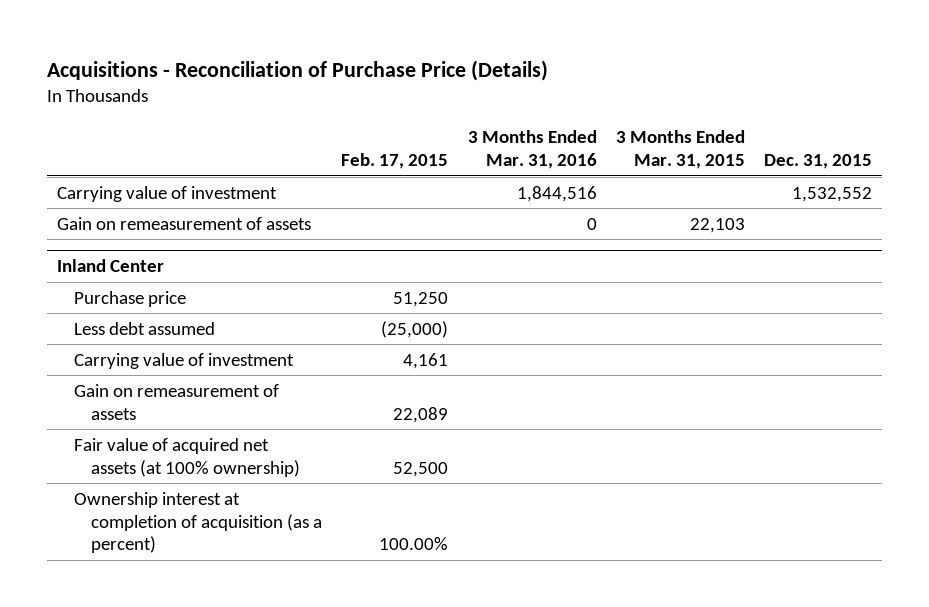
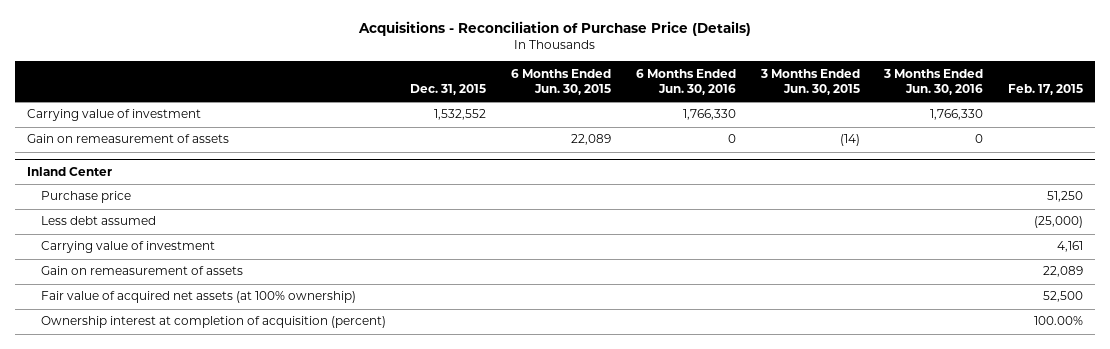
- | Feb. 17, 2015 | 3 Months Ended Mar. 31, 2016 | 3 Months Ended Mar. 31, 2015 | Dec. 31, 2015
+ | Dec. 31, 2015 | 6 Months Ended Jun. 30, 2015 | 6 Months Ended Jun. 30, 2016 | 3 Months Ended Jun. 30, 2015 | 3 Months Ended Jun. 30, 2016 | Feb. 17, 2015
@ Inland Center
- Ownership interest at completion of acquisition (as a percent) | 100.00% | | |
+ Ownership interest at completion of acquisition (percent) | | | | | | 100.00%

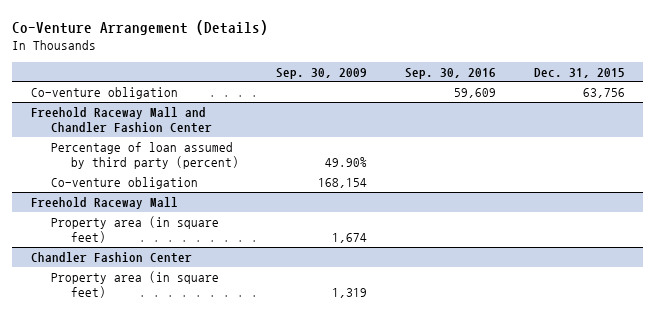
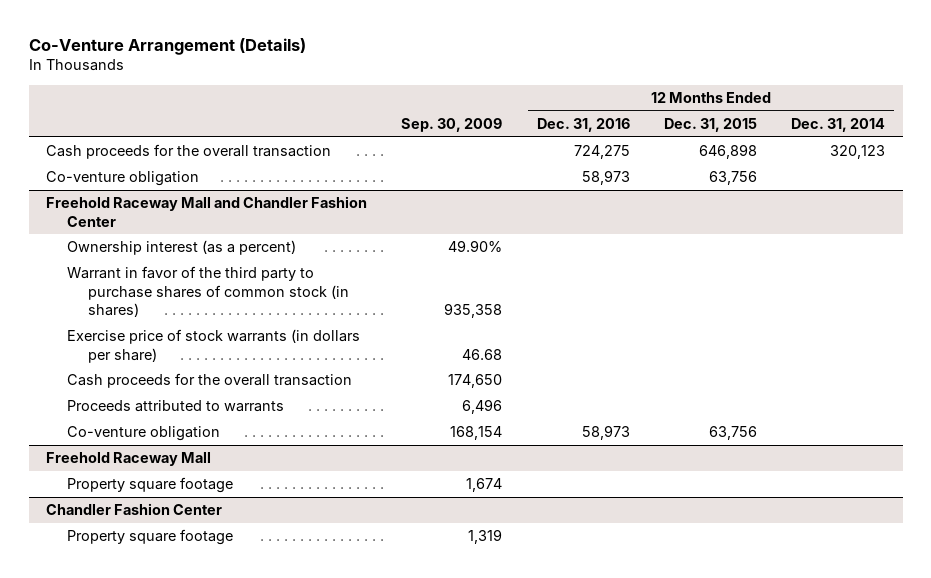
- | Sep. 30, 2009 | Sep. 30, 2016 | Dec. 31, 2015
+ | Sep. 30, 2009 | 12 Months Ended Dec. 31, 2016 | 12 Months Ended Dec. 31, 2015 | 12 Months Ended Dec. 31, 2014
+ Cash proceeds for the overall transaction | | 724,275 | 646,898 | 320,123
@ Freehold Raceway Mall and Chandler Fashion Center
- Percentage of loan assumed by third party (percent) | 49.90% | |
+ Ownership interest (as a percent) | 49.90% | | |
+ Warrant in favor of the third party to purchase shares of common stock (in shares) | 935,358 | | |
+ Exercise price of stock warrants (in dollars per share) | 46.68 | | |
+ Cash proceeds for the overall transaction | 174,650 | | |
+ Proceeds attributed to warrants | 6,496 | | |
@ Freehold Raceway Mall
- Property area (in square feet) | 1,674 | |
+ Property square footage | 1,674 | | |
@ Chandler Fashion Center
- Property area (in square feet) | 1,319 | |
+ Property square footage | 1,319 | | |

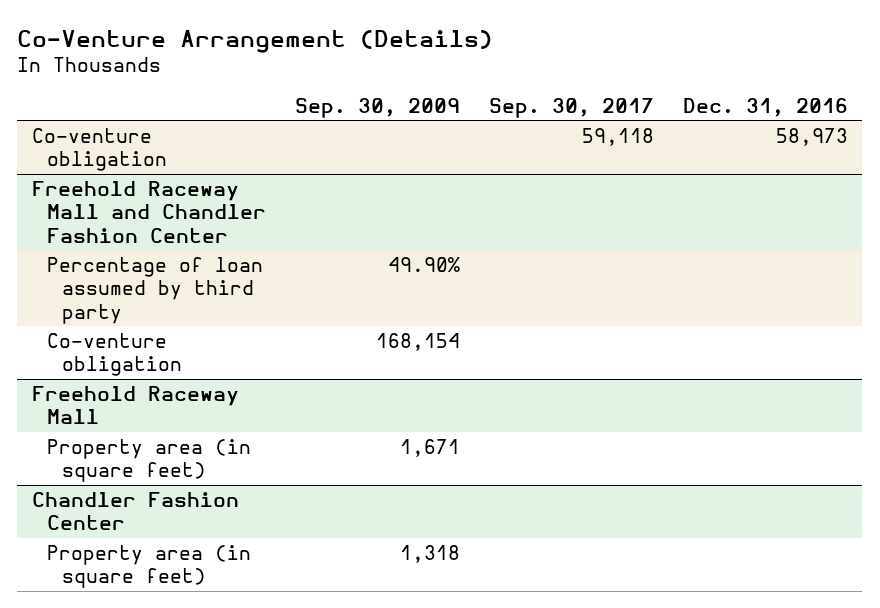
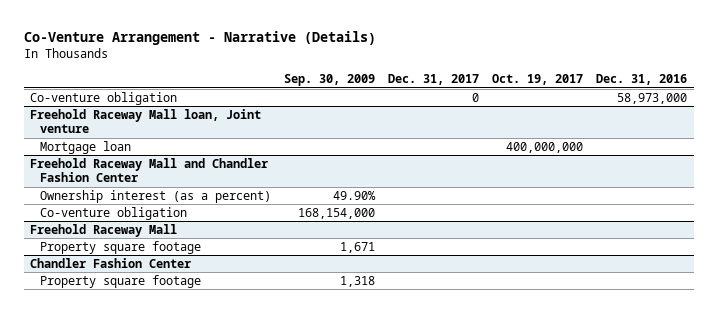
- Co-Venture Arrangement (Details)
+ Co-Venture Arrangement - Narrative (Details)
- | Sep. 30, 2009 | Sep. 30, 2017 | Dec. 31, 2016
+ | Sep. 30, 2009 | Dec. 31, 2017 | Oct. 19, 2017 | Dec. 31, 2016
- Co-venture obligation | | 59,118 | 58,973
+ Co-venture obligation | | 0 | | 58,973,000
+ Freehold Raceway Mall loan, Joint venture
+ Mortgage loan | | | 400,000,000 |
@ Freehold Raceway Mall and Chandler Fashion Center
- Percentage of loan assumed by third party | 49.90% | |
- Co-venture obligation | 168,154 | |
+ Ownership interest (as a percent) | 49.90% | | |
+ Co-venture obligation | 168,154,000 | | |
@ Freehold Raceway Mall
- Property area (in square feet) | 1,671 | |
+ Property square footage | 1,671 | | |
@ Chandler Fashion Center
- Property area (in square feet) | 1,318 | |
+ Property square footage | 1,318 | | |

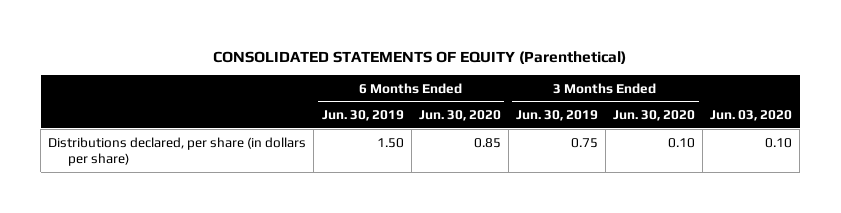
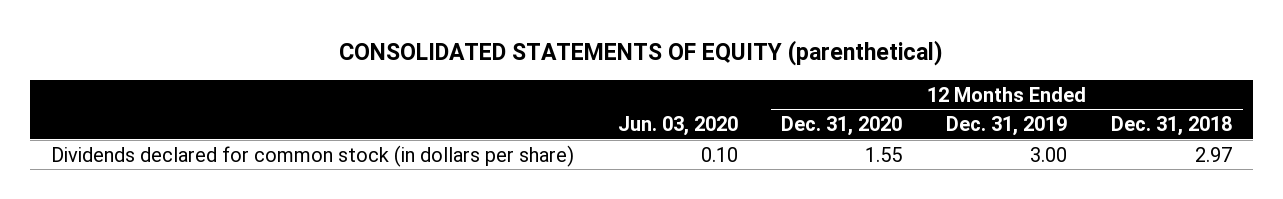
- CONSOLIDATED STATEMENTS OF EQUITY (Parenthetical)
+ CONSOLIDATED STATEMENTS OF EQUITY (parenthetical)
- | 6 Months Ended Jun. 30, 2019 | 6 Months Ended Jun. 30, 2020 | 3 Months Ended Jun. 30, 2019 | 3 Months Ended Jun. 30, 2020 | Jun. 03, 2020
+ | Jun. 03, 2020 | 12 Months Ended Dec. 31, 2020 | 12 Months Ended Dec. 31, 2019 | 12 Months Ended Dec. 31, 2018
- Distributions declared, per share (in dollars per share) | 1.50 | 0.85 | 0.75 | 0.10 | 0.10
+ Dividends declared for common stock (in dollars per share) | 0.10 | 1.55 | 3.00 | 2.97

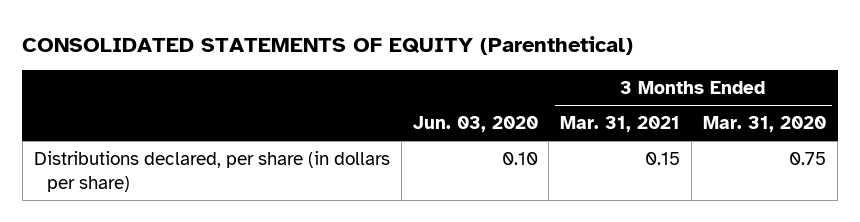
- CONSOLIDATED STATEMENTS OF EQUITY (parenthetical)
+ CONSOLIDATED STATEMENTS OF EQUITY (Parenthetical)
- | Jun. 03, 2020 | 12 Months Ended Dec. 31, 2020 | 12 Months Ended Dec. 31, 2019 | 12 Months Ended Dec. 31, 2018
+ | Jun. 03, 2020 | 3 Months Ended Mar. 31, 2021 | 3 Months Ended Mar. 31, 2020
- Dividends declared for common stock (in dollars per share) | 0.10 | 1.55 | 3.00 | 2.97
+ Distributions declared, per share (in dollars per share) | 0.10 | 0.15 | 0.75

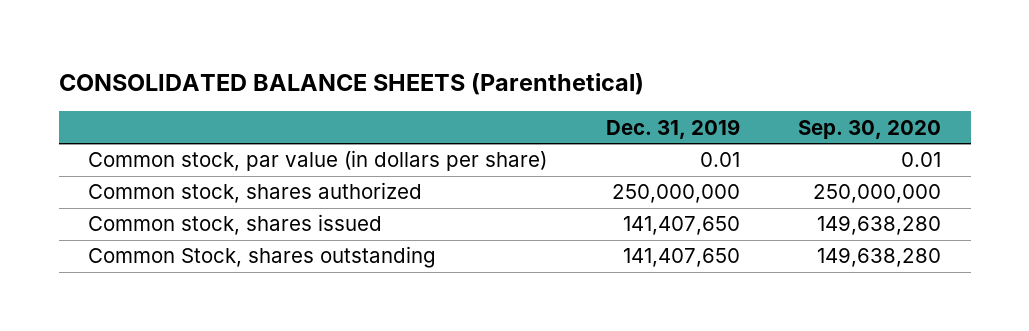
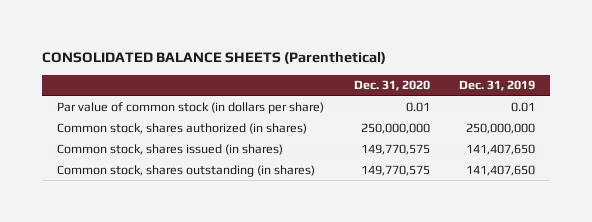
- | Dec. 31, 2019 | Sep. 30, 2020
+ | Dec. 31, 2020 | Dec. 31, 2019
- Common stock, par value (in dollars per share) | 0.01 | 0.01
- Common stock, shares authorized | 250,000,000 | 250,000,000
- Common stock, shares issued | 141,407,650 | 149,638,280
- Common Stock, shares outstanding | 141,407,650 | 149,638,280
+ Par value of common stock (in dollars per share) | 0.01 | 0.01
+ Common stock, shares authorized (in shares) | 250,000,000 | 250,000,000
+ Common stock, shares issued (in shares) | 149,770,575 | 141,407,650
+ Common stock, shares outstanding (in shares) | 149,770,575 | 141,407,650

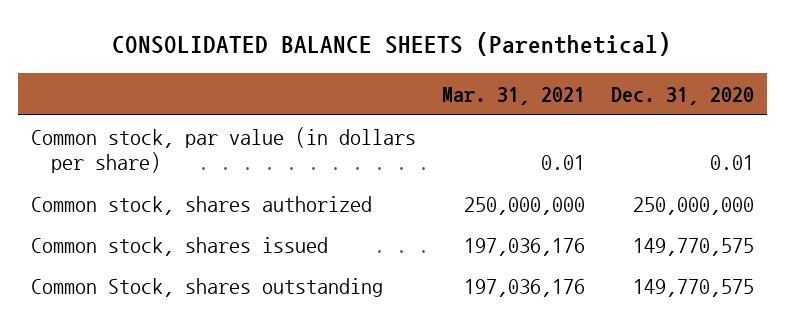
- | Dec. 31, 2020 | Dec. 31, 2019
+ | Mar. 31, 2021 | Dec. 31, 2020
- Par value of common stock (in dollars per share) | 0.01 | 0.01
- Common stock, shares authorized (in shares) | 250,000,000 | 250,000,000
- Common stock, shares issued (in shares) | 149,770,575 | 141,407,650
- Common stock, shares outstanding (in shares) | 149,770,575 | 141,407,650
+ Common stock, par value (in dollars per share) | 0.01 | 0.01
+ Common stock, shares authorized | 250,000,000 | 250,000,000
+ Common stock, shares issued | 197,036,176 | 149,770,575
+ Common Stock, shares outstanding | 197,036,176 | 149,770,575

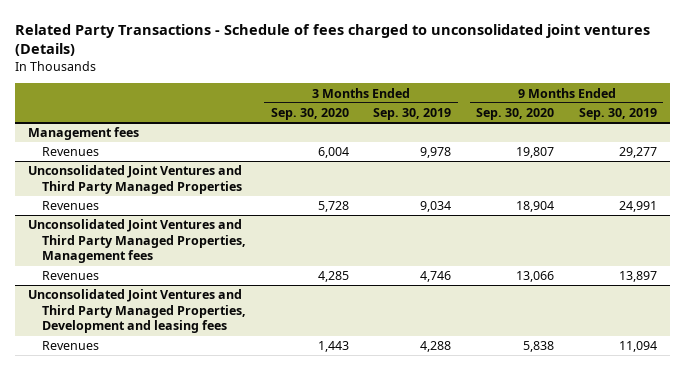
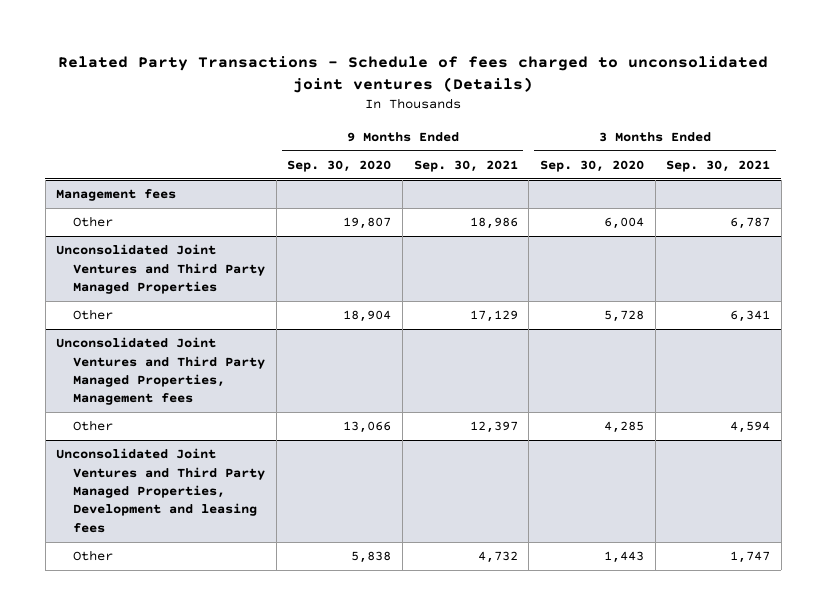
- | 3 Months Ended Sep. 30, 2020 | 3 Months Ended Sep. 30, 2019 | 9 Months Ended Sep. 30, 2020 | 9 Months Ended Sep. 30, 2019
+ | 9 Months Ended Sep. 30, 2020 | 9 Months Ended Sep. 30, 2021 | 3 Months Ended Sep. 30, 2020 | 3 Months Ended Sep. 30, 2021
@ Management fees
- Revenues | 6,004 | 9,978 | 19,807 | 29,277
+ Other | 19,807 | 18,986 | 6,004 | 6,787
@ Unconsolidated Joint Ventures and Third Party Managed Properties
- Revenues | 5,728 | 9,034 | 18,904 | 24,991
+ Other | 18,904 | 17,129 | 5,728 | 6,341
@ Unconsolidated Joint Ventures and Third Party Managed Properties, Management fees
- Revenues | 4,285 | 4,746 | 13,066 | 13,897
+ Other | 13,066 | 12,397 | 4,285 | 4,594
@ Unconsolidated Joint Ventures and Third Party Managed Properties, Development and leasing fees
- Revenues | 1,443 | 4,288 | 5,838 | 11,094
+ Other | 5,838 | 4,732 | 1,443 | 1,747

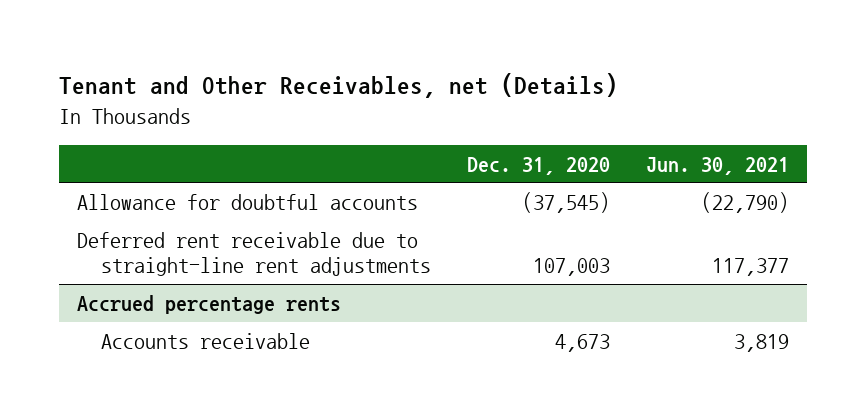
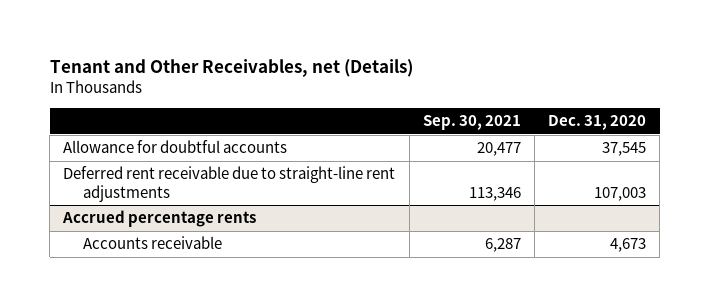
- | Dec. 31, 2020 | Jun. 30, 2021
+ | Sep. 30, 2021 | Dec. 31, 2020
- Allowance for doubtful accounts | (37,545) | (22,790)
+ Allowance for doubtful accounts | 20,477 | 37,545

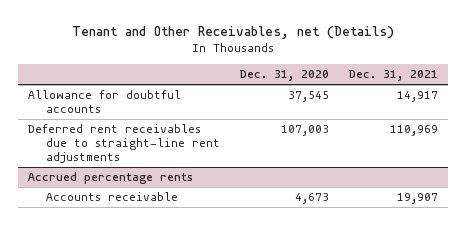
- | Sep. 30, 2021 | Dec. 31, 2020
+ | Dec. 31, 2020 | Dec. 31, 2021
- Deferred rent receivable due to straight-line rent adjustments | 113,346 | 107,003
+ Deferred rent receivables due to straight-line rent adjustments | 107,003 | 110,969

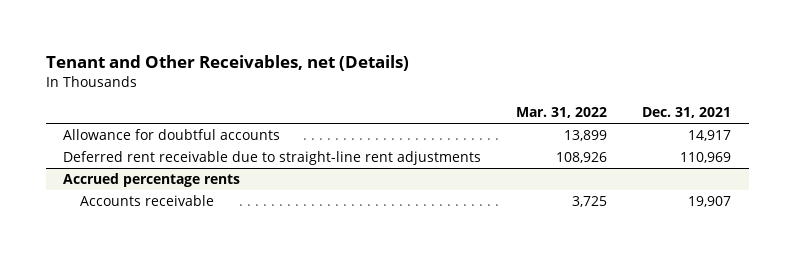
- | Dec. 31, 2020 | Dec. 31, 2021
+ | Mar. 31, 2022 | Dec. 31, 2021
- Deferred rent receivables due to straight-line rent adjustments | 107,003 | 110,969
+ Deferred rent receivable due to straight-line rent adjustments | 108,926 | 110,969

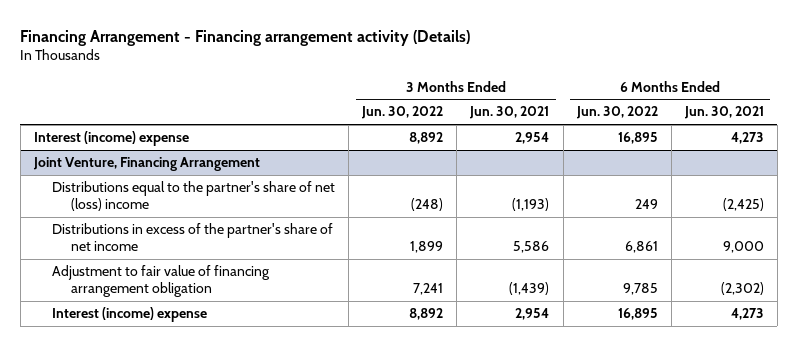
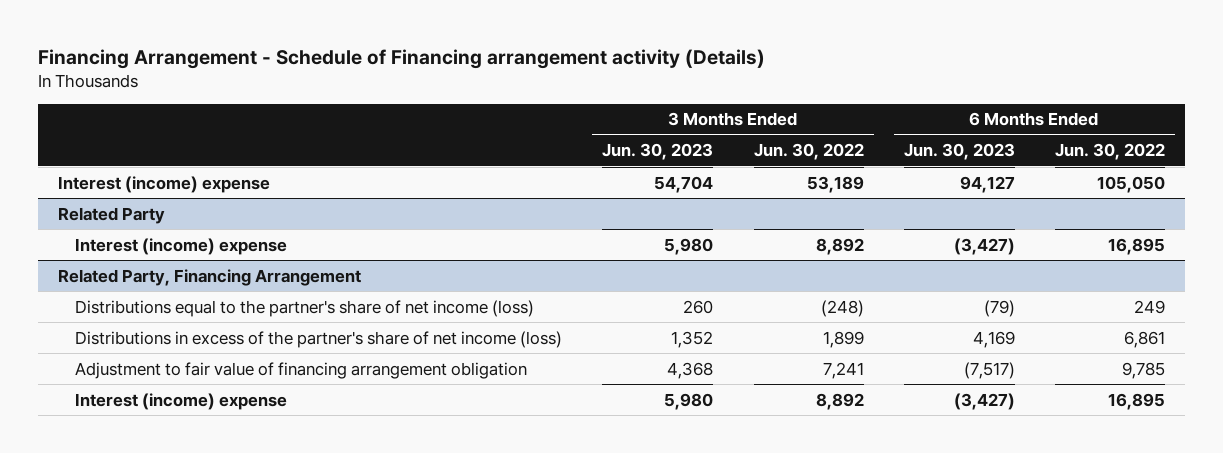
- Financing Arrangement - Financing arrangement activity (Details)
+ Financing Arrangement - Schedule of Financing arrangement activity (Details)
- | 3 Months Ended Jun. 30, 2022 | 3 Months Ended Jun. 30, 2021 | 6 Months Ended Jun. 30, 2022 | 6 Months Ended Jun. 30, 2021
+ | 3 Months Ended Jun. 30, 2023 | 3 Months Ended Jun. 30, 2022 | 6 Months Ended Jun. 30, 2023 | 6 Months Ended Jun. 30, 2022
+ Interest (income) expense | 54,704 | 53,189 | 94,127 | 105,050
+ Related Party
- Joint Venture, Financing Arrangement
- Distributions equal to the partner's share of net (loss) income | (248) | (1,193) | 249 | (2,425)
- Distributions in excess of the partner's share of net income | 1,899 | 5,586 | 6,861 | 9,000
+ Related Party, Financing Arrangement
+ Distributions equal to the partner's share of net income (loss) | 260 | (248) | (79) | 249
+ Distributions in excess of the partner's share of net income (loss) | 1,352 | 1,899 | 4,169 | 6,861

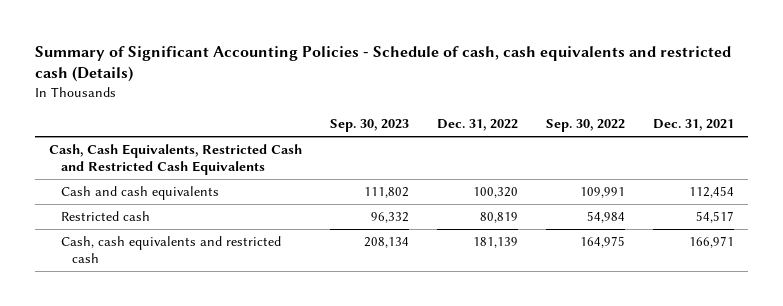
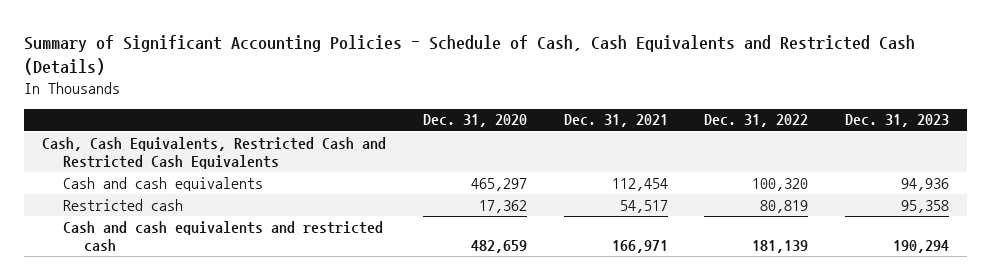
- Summary of Significant Accounting Policies - Schedule of cash, cash equivalents and restricted cash (Details)
+ Summary of Significant Accounting Policies - Schedule of Cash, Cash Equivalents and Restricted Cash (Details)
- | Sep. 30, 2023 | Dec. 31, 2022 | Sep. 30, 2022 | Dec. 31, 2021
+ | Dec. 31, 2020 | Dec. 31, 2021 | Dec. 31, 2022 | Dec. 31, 2023
- Cash, cash equivalents and restricted cash | 208,134 | 181,139 | 164,975 | 166,971
+ Cash and cash equivalents and restricted cash | 482,659 | 166,971 | 181,139 | 190,294

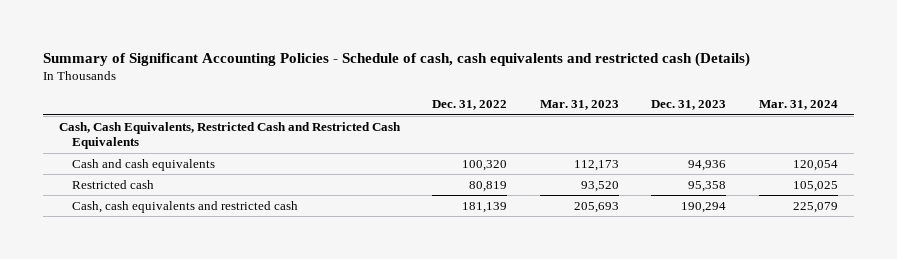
- Summary of Significant Accounting Policies - Schedule of Cash, Cash Equivalents and Restricted Cash (Details)
+ Summary of Significant Accounting Policies - Schedule of cash, cash equivalents and restricted cash (Details)
- | Dec. 31, 2020 | Dec. 31, 2021 | Dec. 31, 2022 | Dec. 31, 2023
+ | Dec. 31, 2022 | Mar. 31, 2023 | Dec. 31, 2023 | Mar. 31, 2024
- Cash and cash equivalents and restricted cash | 482,659 | 166,971 | 181,139 | 190,294
+ Cash, cash equivalents and restricted cash | 181,139 | 205,693 | 190,294 | 225,079

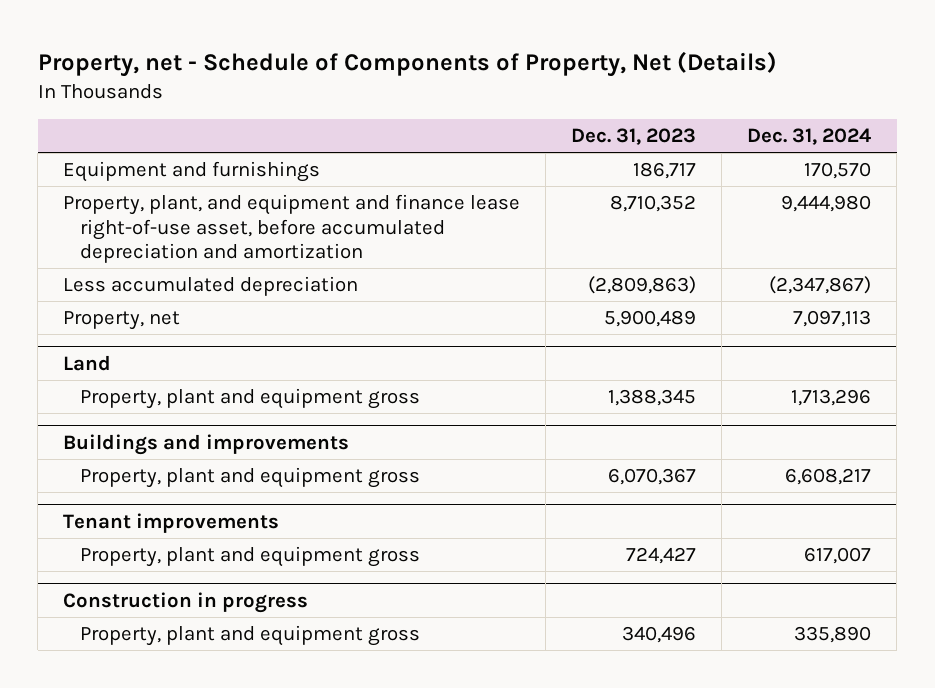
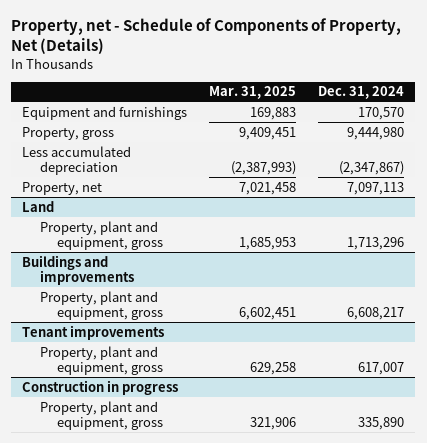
- | Dec. 31, 2023 | Dec. 31, 2024
+ | Mar. 31, 2025 | Dec. 31, 2024
- Property, plant, and equipment and finance lease right-of-use asset, before accumulated depreciation and amortization | 8,710,352 | 9,444,980
+ Property, gross | 9,409,451 | 9,444,980
@ Land
- Property, plant and equipment gross | 1,388,345 | 1,713,296
+ Property, plant and equipment, gross | 1,685,953 | 1,713,296
@ Buildings and improvements
- Property, plant and equipment gross | 6,070,367 | 6,608,217
+ Property, plant and equipment, gross | 6,602,451 | 6,608,217
@ Tenant improvements
- Property, plant and equipment gross | 724,427 | 617,007
+ Property, plant and equipment, gross | 629,258 | 617,007
@ Construction in progress
- Property, plant and equipment gross | 340,496 | 335,890
+ Property, plant and equipment, gross | 321,906 | 335,890

